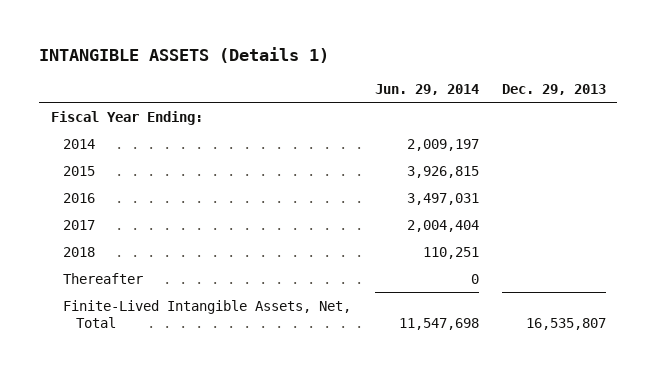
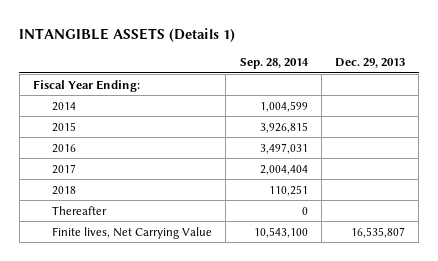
- | Jun. 29, 2014 | Dec. 29, 2013
+ | Sep. 28, 2014 | Dec. 29, 2013
- Finite-Lived Intangible Assets, Net, Total | 11,547,698 | 16,535,807
+ Finite lives, Net Carrying Value | 10,543,100 | 16,535,807

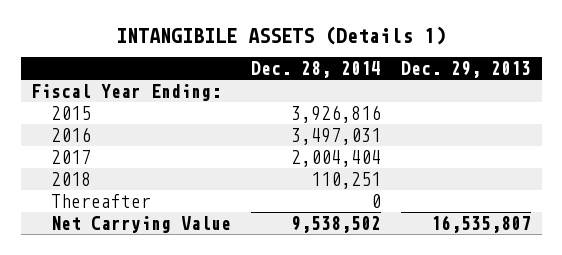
- INTANGIBLE ASSETS (Details 1)
+ INTANGIBILE ASSETS (Details 1)
- | Sep. 28, 2014 | Dec. 29, 2013
+ | Dec. 28, 2014 | Dec. 29, 2013
- 2014 | 1,004,599 |
- Finite lives, Net Carrying Value | 10,543,100 | 16,535,807
+ Net Carrying Value | 9,538,502 | 16,535,807

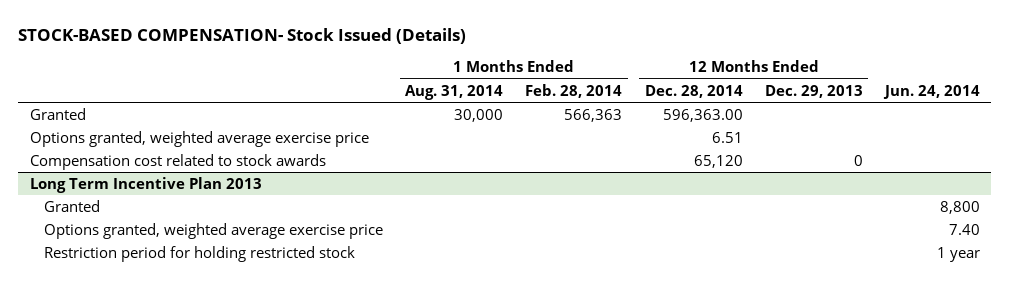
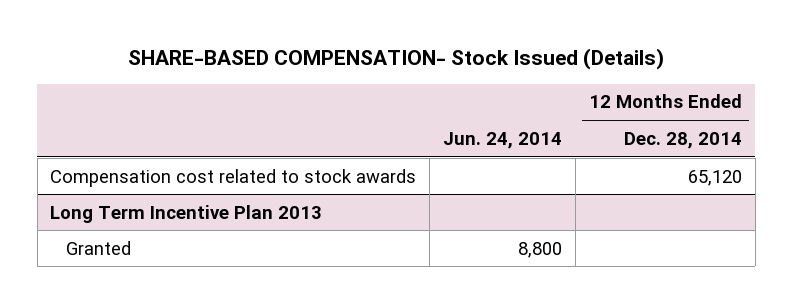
- STOCK-BASED COMPENSATION- Stock Issued (Details)
+ SHARE-BASED COMPENSATION- Stock Issued (Details)
- | 1 Months Ended Aug. 31, 2014 | 1 Months Ended Feb. 28, 2014 | 12 Months Ended Dec. 28, 2014 | 12 Months Ended Dec. 29, 2013 | Jun. 24, 2014
+ | Jun. 24, 2014 | 12 Months Ended Dec. 28, 2014
- Granted | 30,000 | 566,363 | 596,363.00 | |
- Options granted, weighted average exercise price | | | 6.51 | |
@ Long Term Incentive Plan 2013
- Options granted, weighted average exercise price | | | | | 7.40
- Restriction period for holding restricted stock | | | | | 1 year

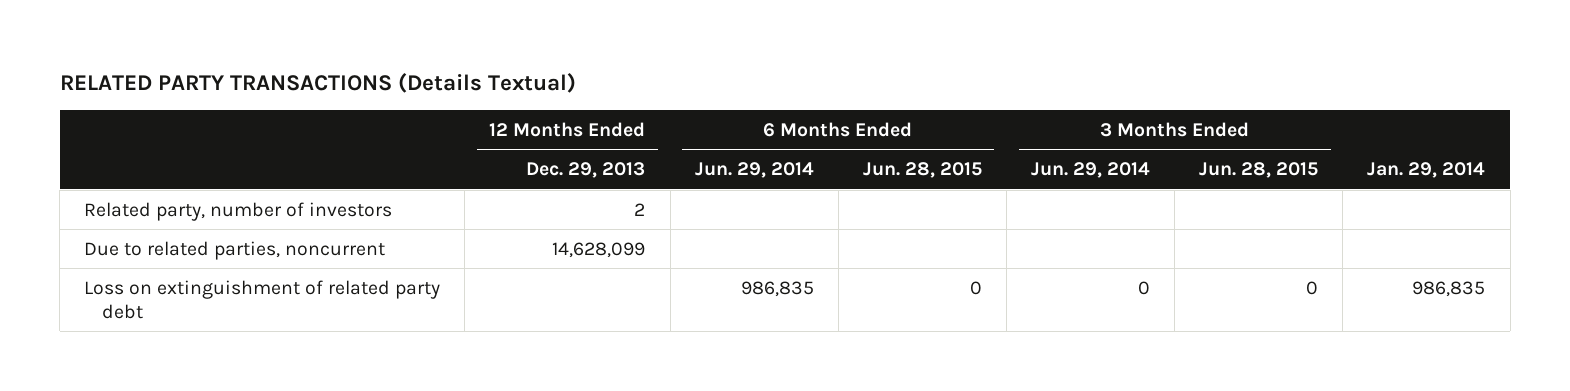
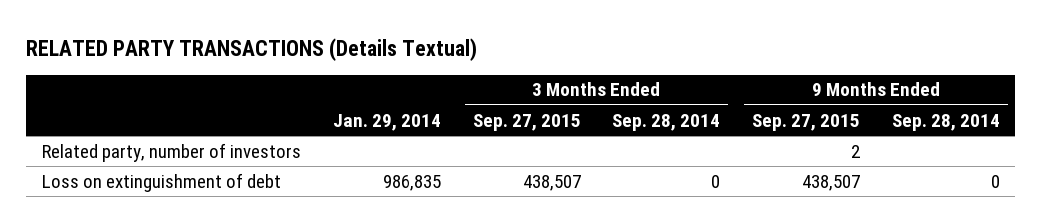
- | 12 Months Ended Dec. 29, 2013 | 6 Months Ended Jun. 29, 2014 | 6 Months Ended Jun. 28, 2015 | 3 Months Ended Jun. 29, 2014 | 3 Months Ended Jun. 28, 2015 | Jan. 29, 2014
+ | Jan. 29, 2014 | 3 Months Ended Sep. 27, 2015 | 3 Months Ended Sep. 28, 2014 | 9 Months Ended Sep. 27, 2015 | 9 Months Ended Sep. 28, 2014
- Due to related parties, noncurrent | 14,628,099 | | | | |
- Loss on extinguishment of related party debt | | 986,835 | 0 | 0 | 0 | 986,835
+ Loss on extinguishment of debt | 986,835 | 438,507 | 0 | 438,507 | 0

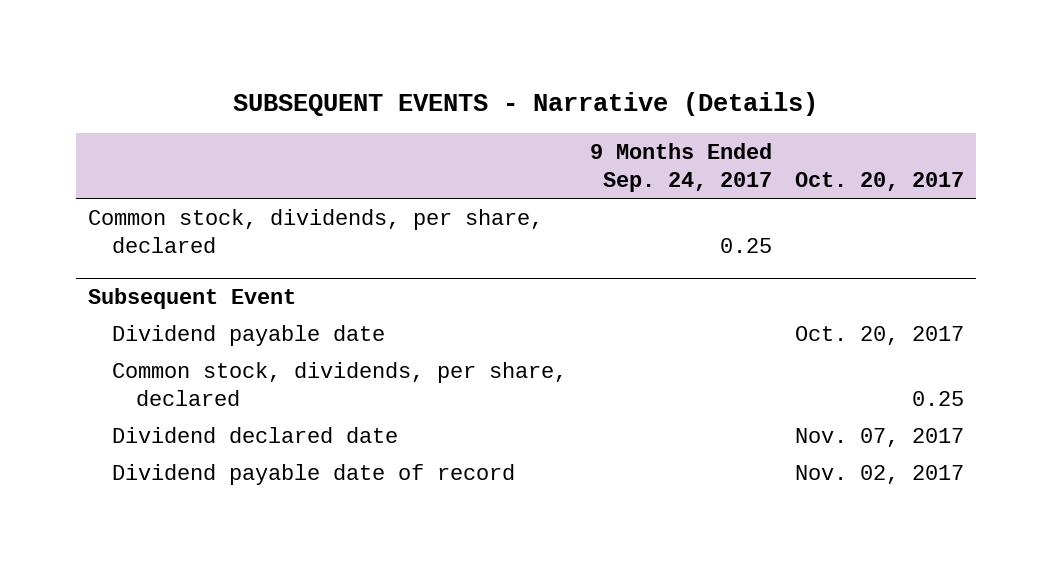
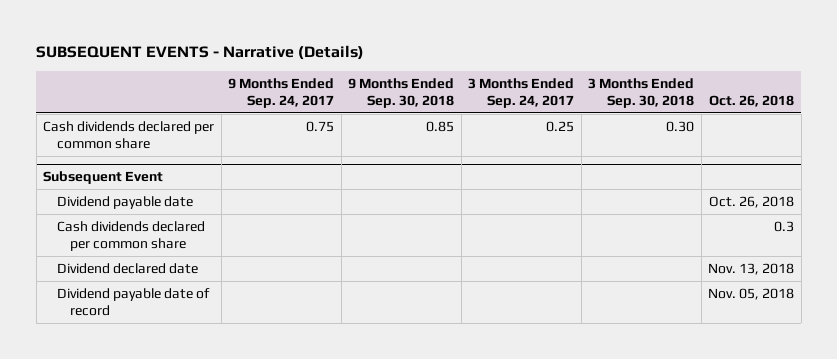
- | 9 Months Ended Sep. 24, 2017 | Oct. 20, 2017
+ | 9 Months Ended Sep. 24, 2017 | 9 Months Ended Sep. 30, 2018 | 3 Months Ended Sep. 24, 2017 | 3 Months Ended Sep. 30, 2018 | Oct. 26, 2018
- Common stock, dividends, per share, declared | 0.25 |
+ Cash dividends declared per common share | 0.75 | 0.85 | 0.25 | 0.30 |
@ Subsequent Event
- Common stock, dividends, per share, declared | | 0.25
+ Cash dividends declared per common share | | | | | 0.3

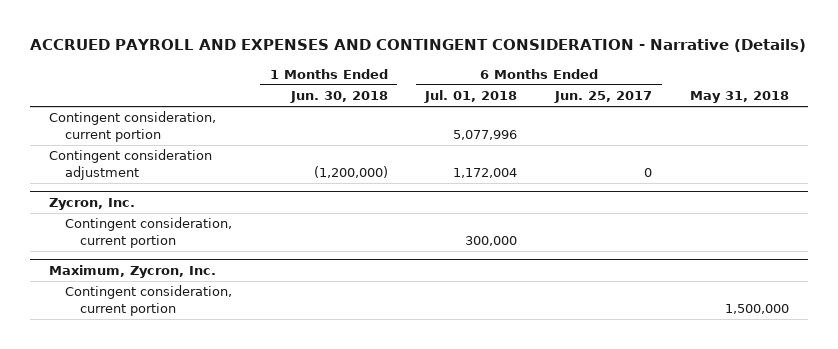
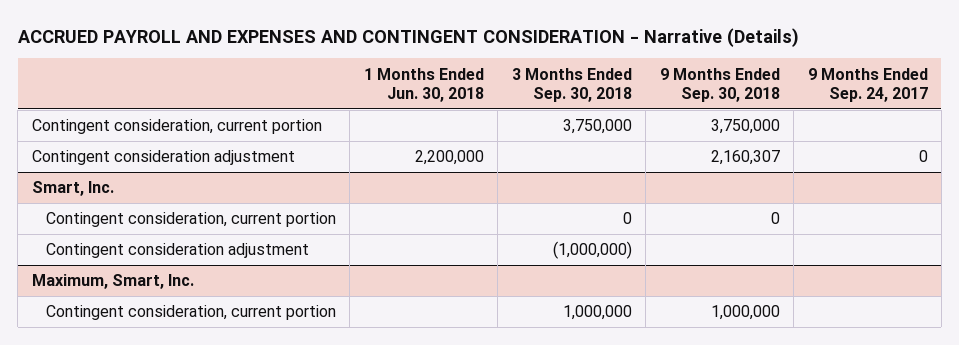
- | 1 Months Ended Jun. 30, 2018 | 6 Months Ended Jul. 01, 2018 | 6 Months Ended Jun. 25, 2017 | May 31, 2018
+ | 1 Months Ended Jun. 30, 2018 | 3 Months Ended Sep. 30, 2018 | 9 Months Ended Sep. 30, 2018 | 9 Months Ended Sep. 24, 2017
- Contingent consideration adjustment | (1,200,000) | 1,172,004 | 0 |
- Zycron, Inc.
- Contingent consideration, current portion | | 300,000 | |
- Maximum, Zycron, Inc.
+ Contingent consideration adjustment | 2,200,000 | | 2,160,307 | 0
+ Smart, Inc.
+ Contingent consideration, current portion | | 0 | 0 |
+ Contingent consideration adjustment | | (1,000,000) | |
+ Maximum, Smart, Inc.

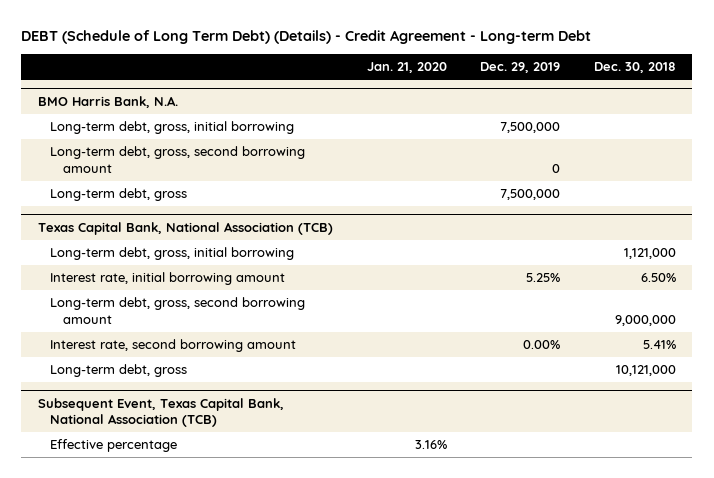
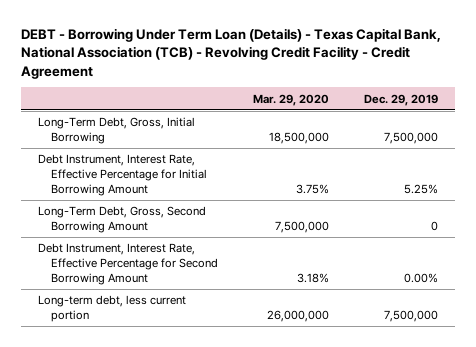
- DEBT (Schedule of Long Term Debt) (Details) - Credit Agreement - Long-term Debt
+ DEBT - Borrowing Under Term Loan (Details) - Texas Capital Bank, National Association (TCB) - Revolving Credit Facility - Credit Agreement
- | Jan. 21, 2020 | Dec. 29, 2019 | Dec. 30, 2018
+ | Mar. 29, 2020 | Dec. 29, 2019
- BMO Harris Bank, N.A.
- Long-term debt, gross, initial borrowing | | 7,500,000 |
- Long-term debt, gross, second borrowing amount | | 0 |
- Long-term debt, gross | | 7,500,000 |
- Texas Capital Bank, National Association (TCB)
- Long-term debt, gross, initial borrowing | | | 1,121,000
- Interest rate, initial borrowing amount | | 5.25% | 6.50%
- Long-term debt, gross, second borrowing amount | | | 9,000,000
- Interest rate, second borrowing amount | | 0.00% | 5.41%
- Long-term debt, gross | | | 10,121,000
- Subsequent Event, Texas Capital Bank, National Association (TCB)
- Effective percentage | 3.16% | |
+ Long-Term Debt, Gross, Initial Borrowing | 18,500,000 | 7,500,000
+ Debt Instrument, Interest Rate, Effective Percentage for Initial Borrowing Amount | 3.75% | 5.25%
+ Long-Term Debt, Gross, Second Borrowing Amount | 7,500,000 | 0
+ Debt Instrument, Interest Rate, Effective Percentage for Second Borrowing Amount | 3.18% | 0.00%
+ Long-term debt, less current portion | 26,000,000 | 7,500,000

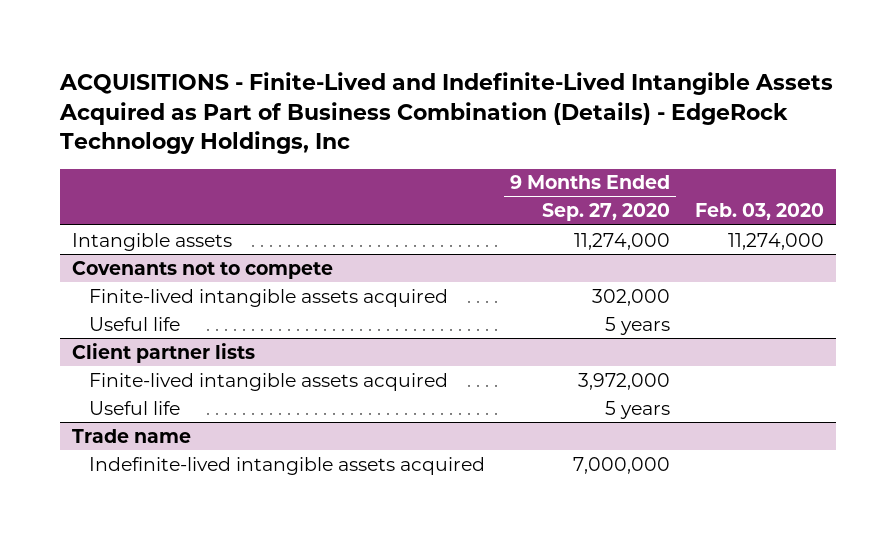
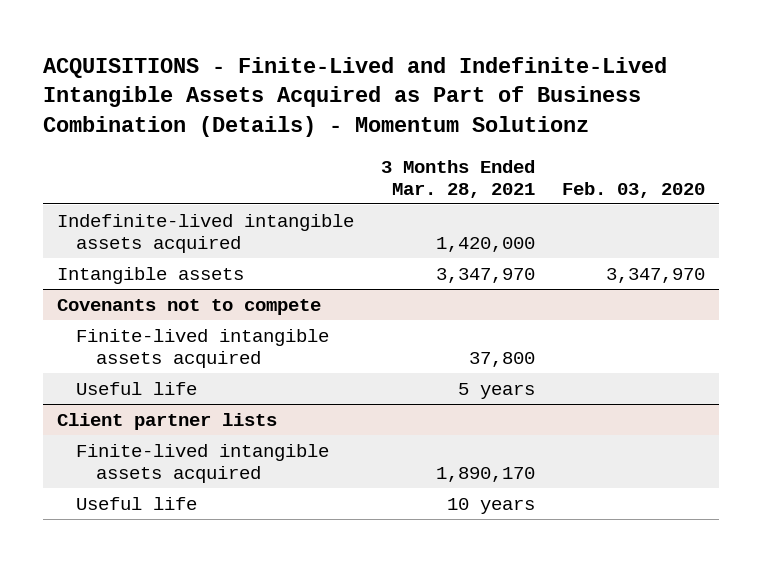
- ACQUISITIONS - Finite-Lived and Indefinite-Lived Intangible Assets Acquired as Part of Business Combination (Details) - EdgeRock Technology Holdings, Inc
+ ACQUISITIONS - Finite-Lived and Indefinite-Lived Intangible Assets Acquired as Part of Business Combination (Details) - Momentum Solutionz
- | 9 Months Ended Sep. 27, 2020 | Feb. 03, 2020
+ | 3 Months Ended Mar. 28, 2021 | Feb. 03, 2020
- Intangible assets | 11,274,000 | 11,274,000
+ Indefinite-lived intangible assets acquired | 1,420,000 |
+ Intangible assets | 3,347,970 | 3,347,970
- Trade name
- Indefinite-lived intangible assets acquired | 7,000,000 |

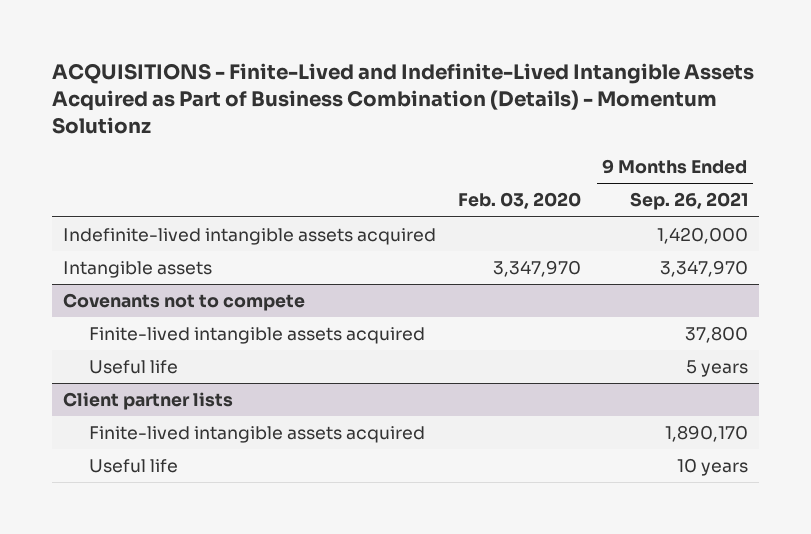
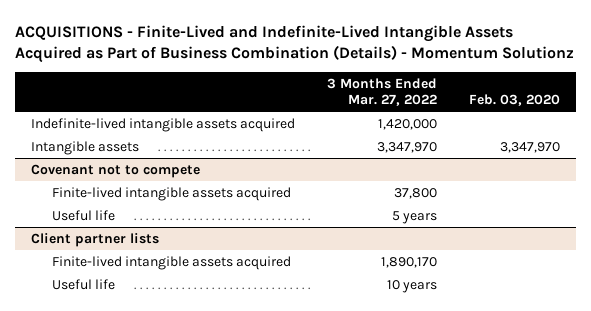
- | Feb. 03, 2020 | 9 Months Ended Sep. 26, 2021
+ | 3 Months Ended Mar. 27, 2022 | Feb. 03, 2020
- Covenants not to compete
+ Covenant not to compete

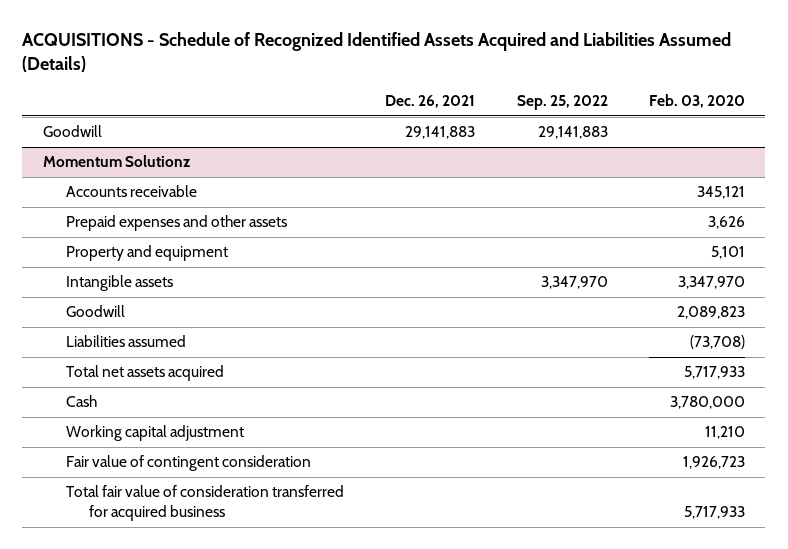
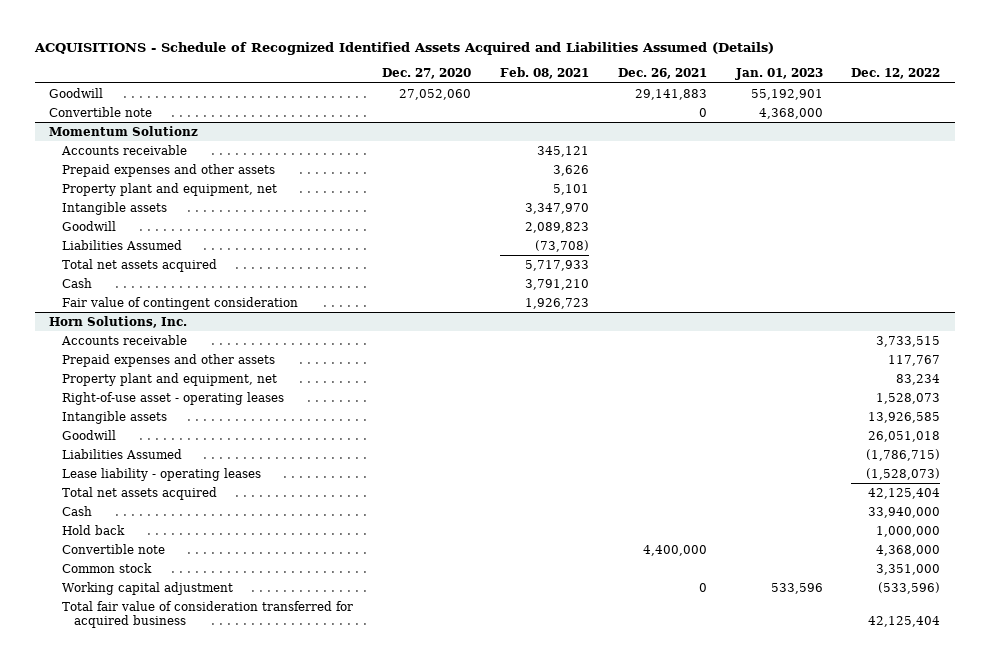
- | Dec. 26, 2021 | Sep. 25, 2022 | Feb. 03, 2020
+ | Dec. 27, 2020 | Feb. 08, 2021 | Dec. 26, 2021 | Jan. 01, 2023 | Dec. 12, 2022
+ Convertible note | | | 0 | 4,368,000 |
@ Momentum Solutionz
- Property and equipment | | | 5,101
+ Property plant and equipment, net | | 5,101 | | |
- Liabilities assumed | | | (73,708)
+ Liabilities Assumed | | (73,708) | | |
- Working capital adjustment | | | 11,210
- Total fair value of consideration transferred for acquired business | | | 5,717,933
+ Horn Solutions, Inc.
+ Accounts receivable | | | | | 3,733,515
+ Prepaid expenses and other assets | | | | | 117,767
+ Property plant and equipment, net | | | | | 83,234
+ Right-of-use asset - operating leases | | | | | 1,528,073
+ Intangible assets | | | | | 13,926,585
+ Goodwill | | | | | 26,051,018
+ Liabilities Assumed | | | | | (1,786,715)
+ Lease liability - operating leases | | | | | (1,528,073)
+ Total net assets acquired | | | | | 42,125,404
+ Cash | | | | | 33,940,000
+ Hold back | | | | | 1,000,000
+ Convertible note | | | 4,400,000 | | 4,368,000
+ Common stock | | | | | 3,351,000
+ Working capital adjustment | | | 0 | 533,596 | (533,596)
+ Total fair value of consideration transferred for acquired business | | | | | 42,125,404

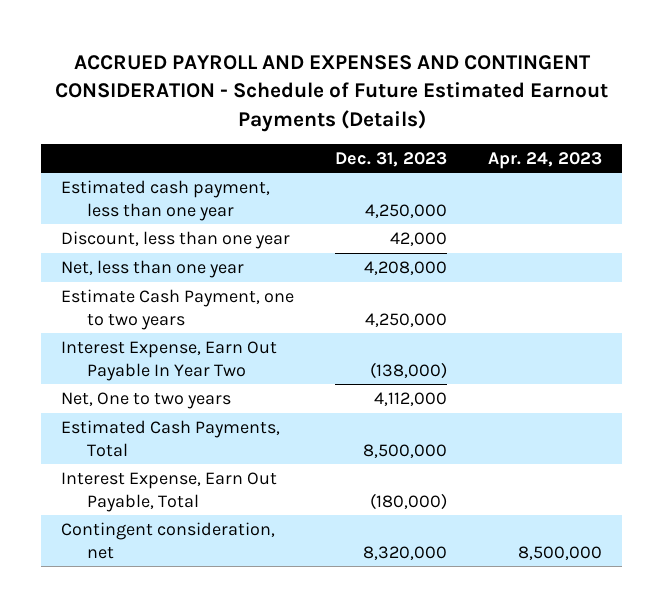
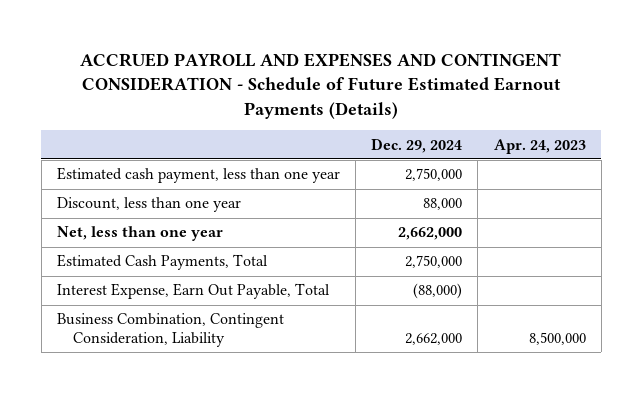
- | Dec. 31, 2023 | Apr. 24, 2023
+ | Dec. 29, 2024 | Apr. 24, 2023
- Estimate Cash Payment, one to two years | 4,250,000 |
- Interest Expense, Earn Out Payable In Year Two | (138,000) |
- Net, One to two years | 4,112,000 |
- Contingent consideration, net | 8,320,000 | 8,500,000
+ Business Combination, Contingent Consideration, Liability | 2,662,000 | 8,500,000

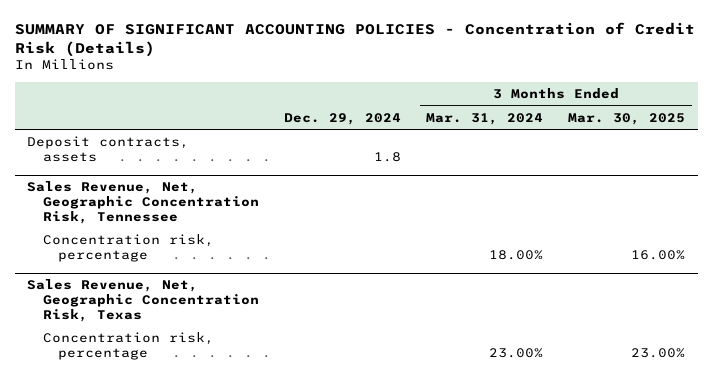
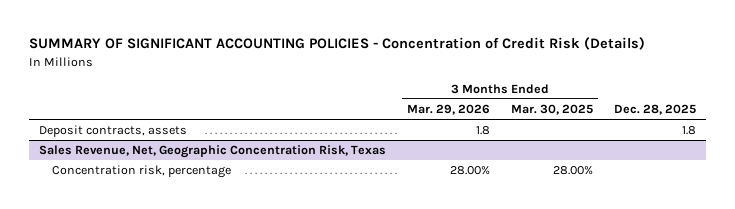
- | Dec. 29, 2024 | 3 Months Ended Mar. 31, 2024 | 3 Months Ended Mar. 30, 2025
+ | 3 Months Ended Mar. 29, 2026 | 3 Months Ended Mar. 30, 2025 | Dec. 28, 2025
- Sales Revenue, Net, Geographic Concentration Risk, Tennessee
- Concentration risk, percentage | | 18.00% | 16.00%
@ Sales Revenue, Net, Geographic Concentration Risk, Texas
- Concentration risk, percentage | | 23.00% | 23.00%
+ Concentration risk, percentage | 28.00% | 28.00% |

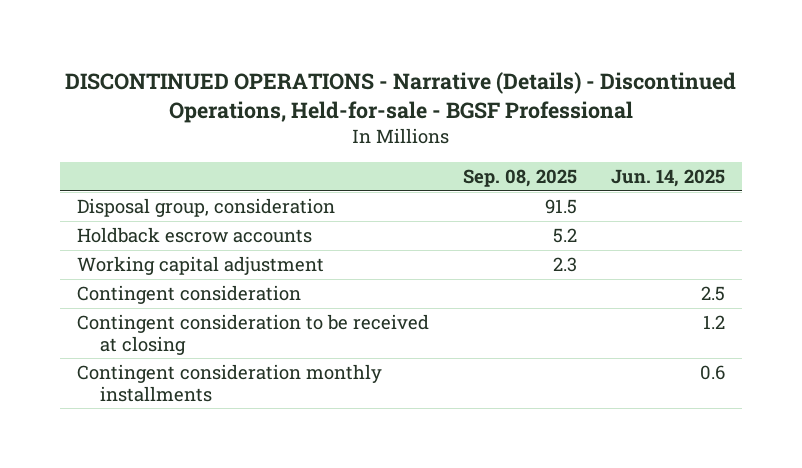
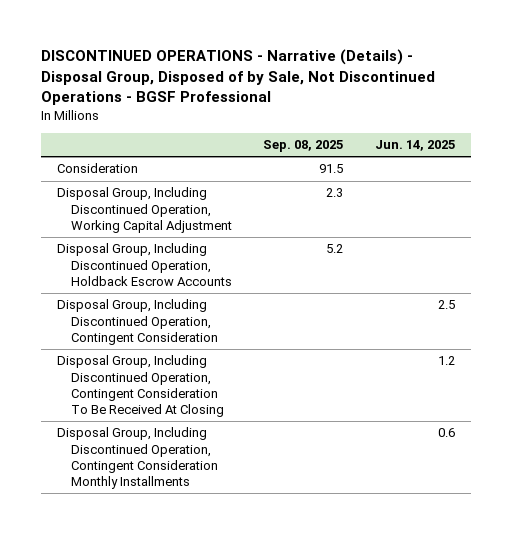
- DISCONTINUED OPERATIONS - Narrative (Details) - Discontinued Operations, Held-for-sale - BGSF Professional
+ DISCONTINUED OPERATIONS - Narrative (Details) - Disposal Group, Disposed of by Sale, Not Discontinued Operations - BGSF Professional
- Disposal group, consideration | 91.5 |
- Holdback escrow accounts | 5.2 |
- Working capital adjustment | 2.3 |
- Contingent consideration | | 2.5
- Contingent consideration to be received at closing | | 1.2
- Contingent consideration monthly installments | | 0.6
+ Consideration | 91.5 |
+ Disposal Group, Including Discontinued Operation, Working Capital Adjustment | 2.3 |
+ Disposal Group, Including Discontinued Operation, Holdback Escrow Accounts | 5.2 |
+ Disposal Group, Including Discontinued Operation, Contingent Consideration | | 2.5
+ Disposal Group, Including Discontinued Operation, Contingent Consideration To Be Received At Closing | | 1.2
+ Disposal Group, Including Discontinued Operation, Contingent Consideration Monthly Installments | | 0.6

